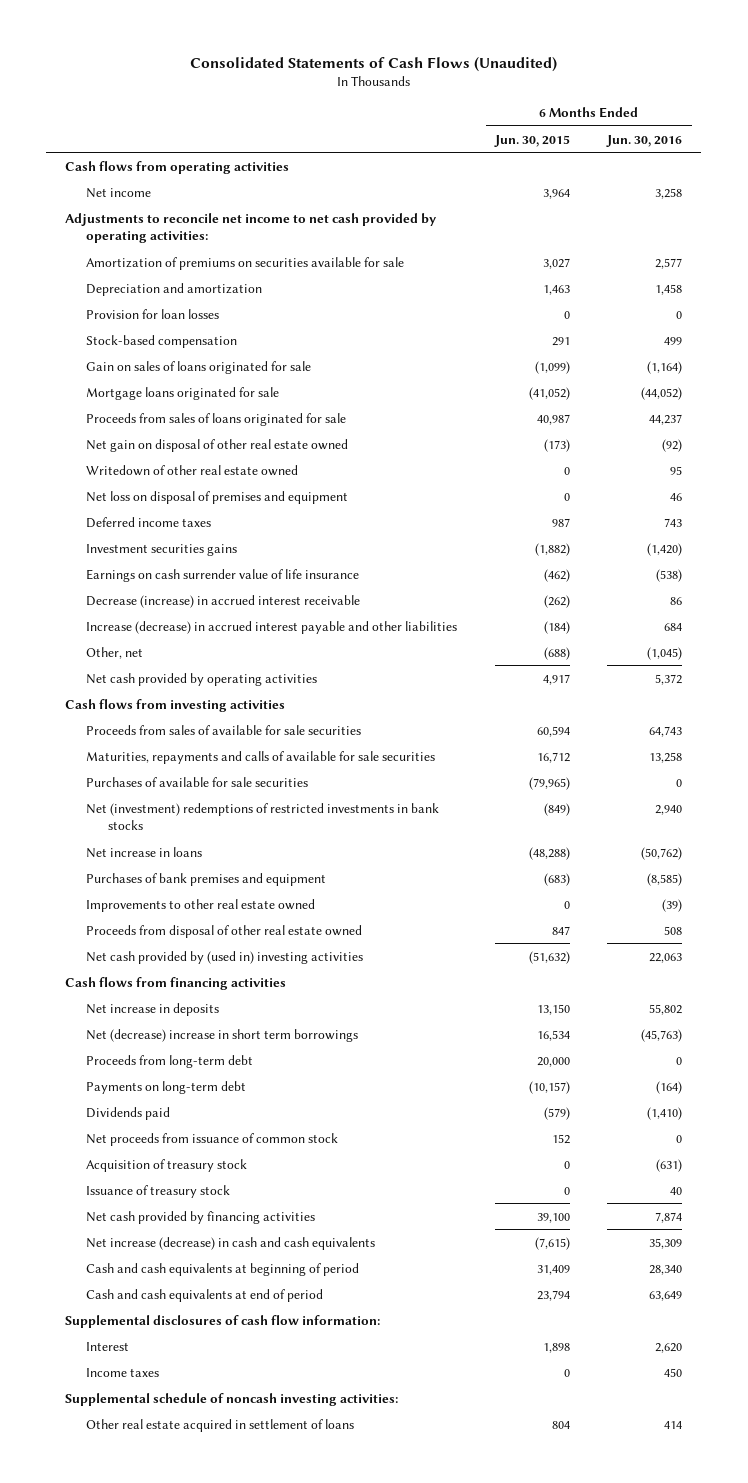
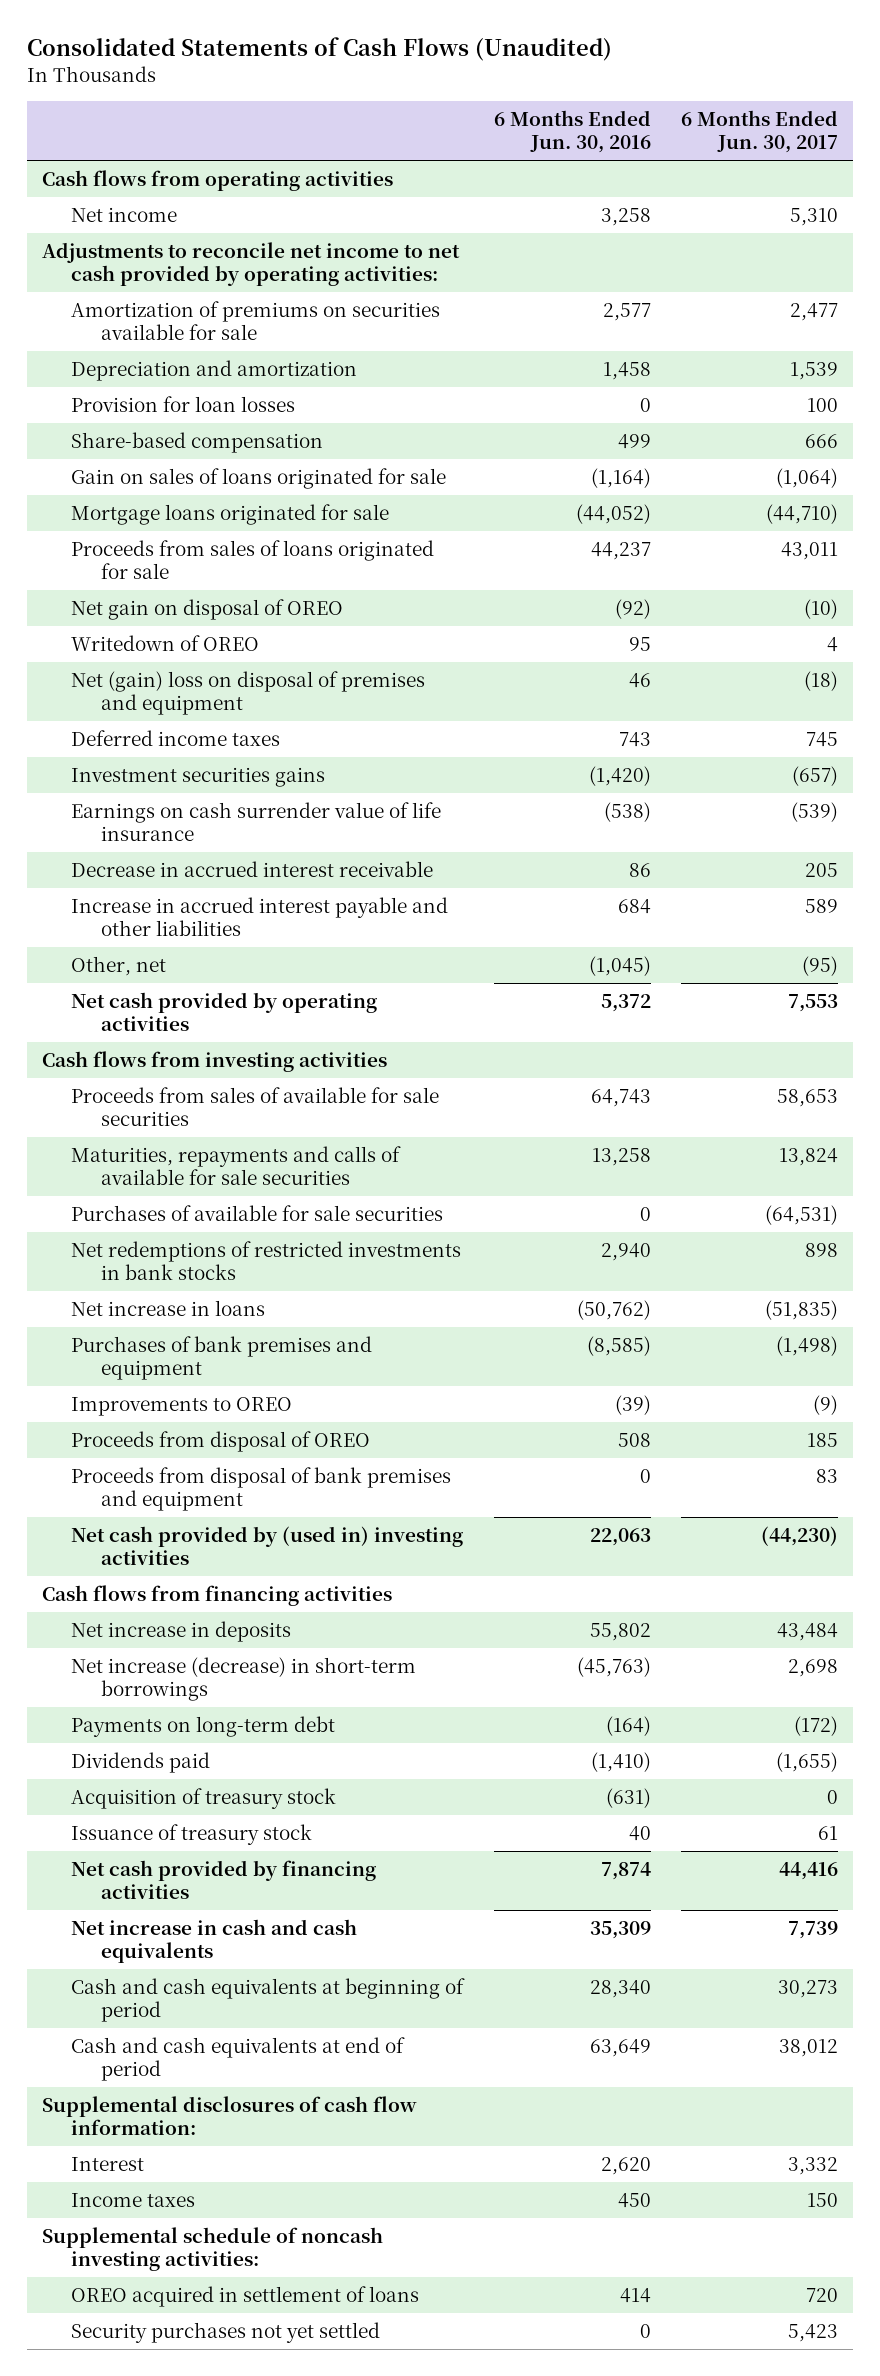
- | 6 Months Ended Jun. 30, 2015 | 6 Months Ended Jun. 30, 2016
+ | 6 Months Ended Jun. 30, 2016 | 6 Months Ended Jun. 30, 2017
- Stock-based compensation | 291 | 499
+ Share-based compensation | 499 | 666
- Net gain on disposal of other real estate owned | (173) | (92)
- Writedown of other real estate owned | 0 | 95
- Net loss on disposal of premises and equipment | 0 | 46
+ Net gain on disposal of OREO | (92) | (10)
+ Writedown of OREO | 95 | 4
+ Net (gain) loss on disposal of premises and equipment | 46 | (18)
- Decrease (increase) in accrued interest receivable | (262) | 86
- Increase (decrease) in accrued interest payable and other liabilities | (184) | 684
+ Decrease in accrued interest receivable | 86 | 205
+ Increase in accrued interest payable and other liabilities | 684 | 589
- Net (investment) redemptions of restricted investments in bank stocks | (849) | 2,940
+ Net redemptions of restricted investments in bank stocks | 2,940 | 898
- Improvements to other real estate owned | 0 | (39)
- Proceeds from disposal of other real estate owned | 847 | 508
+ Improvements to OREO | (39) | (9)
+ Proceeds from disposal of OREO | 508 | 185
+ Proceeds from disposal of bank premises and equipment | 0 | 83
- Net (decrease) increase in short term borrowings | 16,534 | (45,763)
- Proceeds from long-term debt | 20,000 | 0
+ Net increase (decrease) in short-term borrowings | (45,763) | 2,698
- Net proceeds from issuance of common stock | 152 | 0
- Net increase (decrease) in cash and cash equivalents | (7,615) | 35,309
+ Net increase in cash and cash equivalents | 35,309 | 7,739
- Other real estate acquired in settlement of loans | 804 | 414
+ OREO acquired in settlement of loans | 414 | 720
+ Security purchases not yet settled | 0 | 5,423

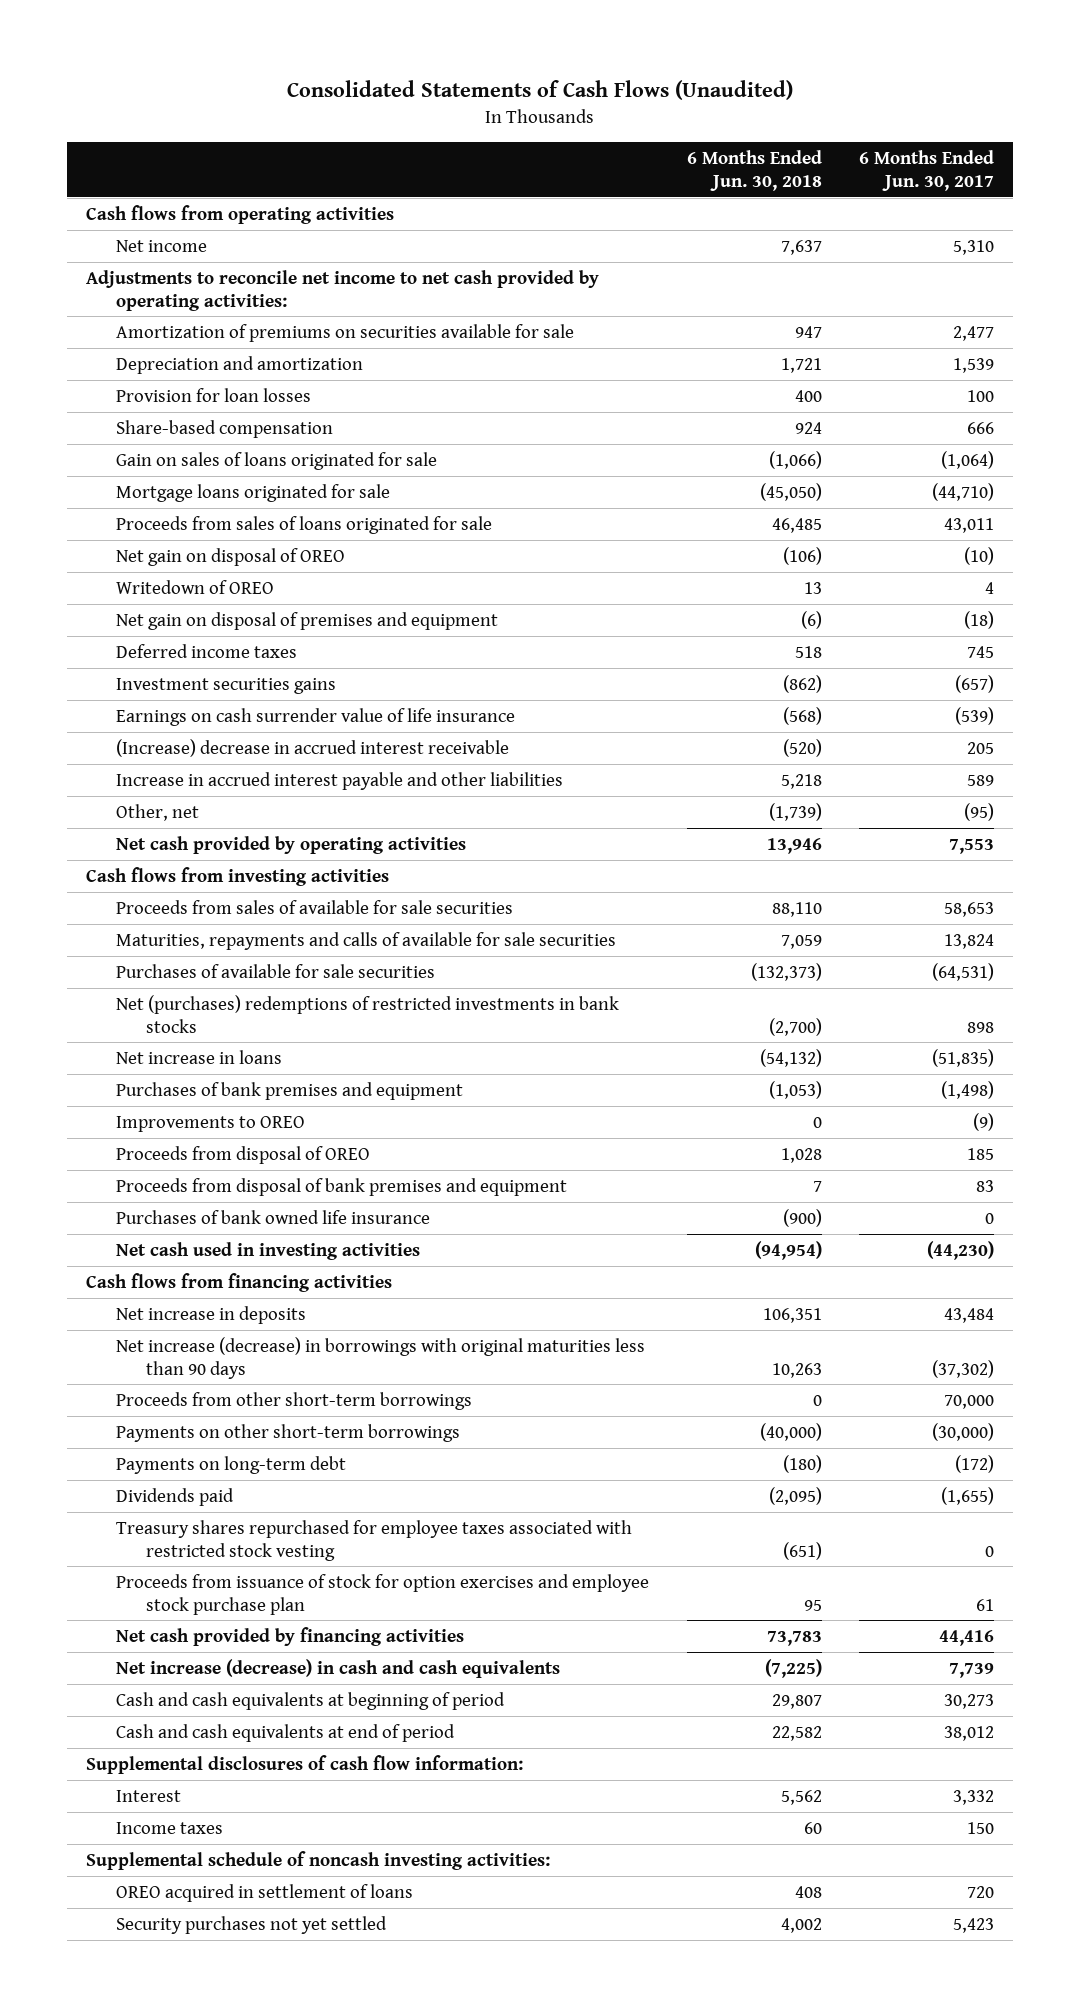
- | 6 Months Ended Jun. 30, 2016 | 6 Months Ended Jun. 30, 2017
+ | 6 Months Ended Jun. 30, 2018 | 6 Months Ended Jun. 30, 2017
- Net (gain) loss on disposal of premises and equipment | 46 | (18)
+ Net gain on disposal of premises and equipment | (6) | (18)
- Decrease in accrued interest receivable | 86 | 205
+ (Increase) decrease in accrued interest receivable | (520) | 205
- Net redemptions of restricted investments in bank stocks | 2,940 | 898
+ Net (purchases) redemptions of restricted investments in bank stocks | (2,700) | 898
- Net cash provided by (used in) investing activities | 22,063 | (44,230)
+ Purchases of bank owned life insurance | (900) | 0
+ Net cash used in investing activities | (94,954) | (44,230)
- Net increase (decrease) in short-term borrowings | (45,763) | 2,698
+ Net increase (decrease) in borrowings with original maturities less than 90 days | 10,263 | (37,302)
+ Proceeds from other short-term borrowings | 0 | 70,000
+ Payments on other short-term borrowings | (40,000) | (30,000)
- Acquisition of treasury stock | (631) | 0
- Issuance of treasury stock | 40 | 61
+ Treasury shares repurchased for employee taxes associated with restricted stock vesting | (651) | 0
+ Proceeds from issuance of stock for option exercises and employee stock purchase plan | 95 | 61
- Net increase in cash and cash equivalents | 35,309 | 7,739
+ Net increase (decrease) in cash and cash equivalents | (7,225) | 7,739

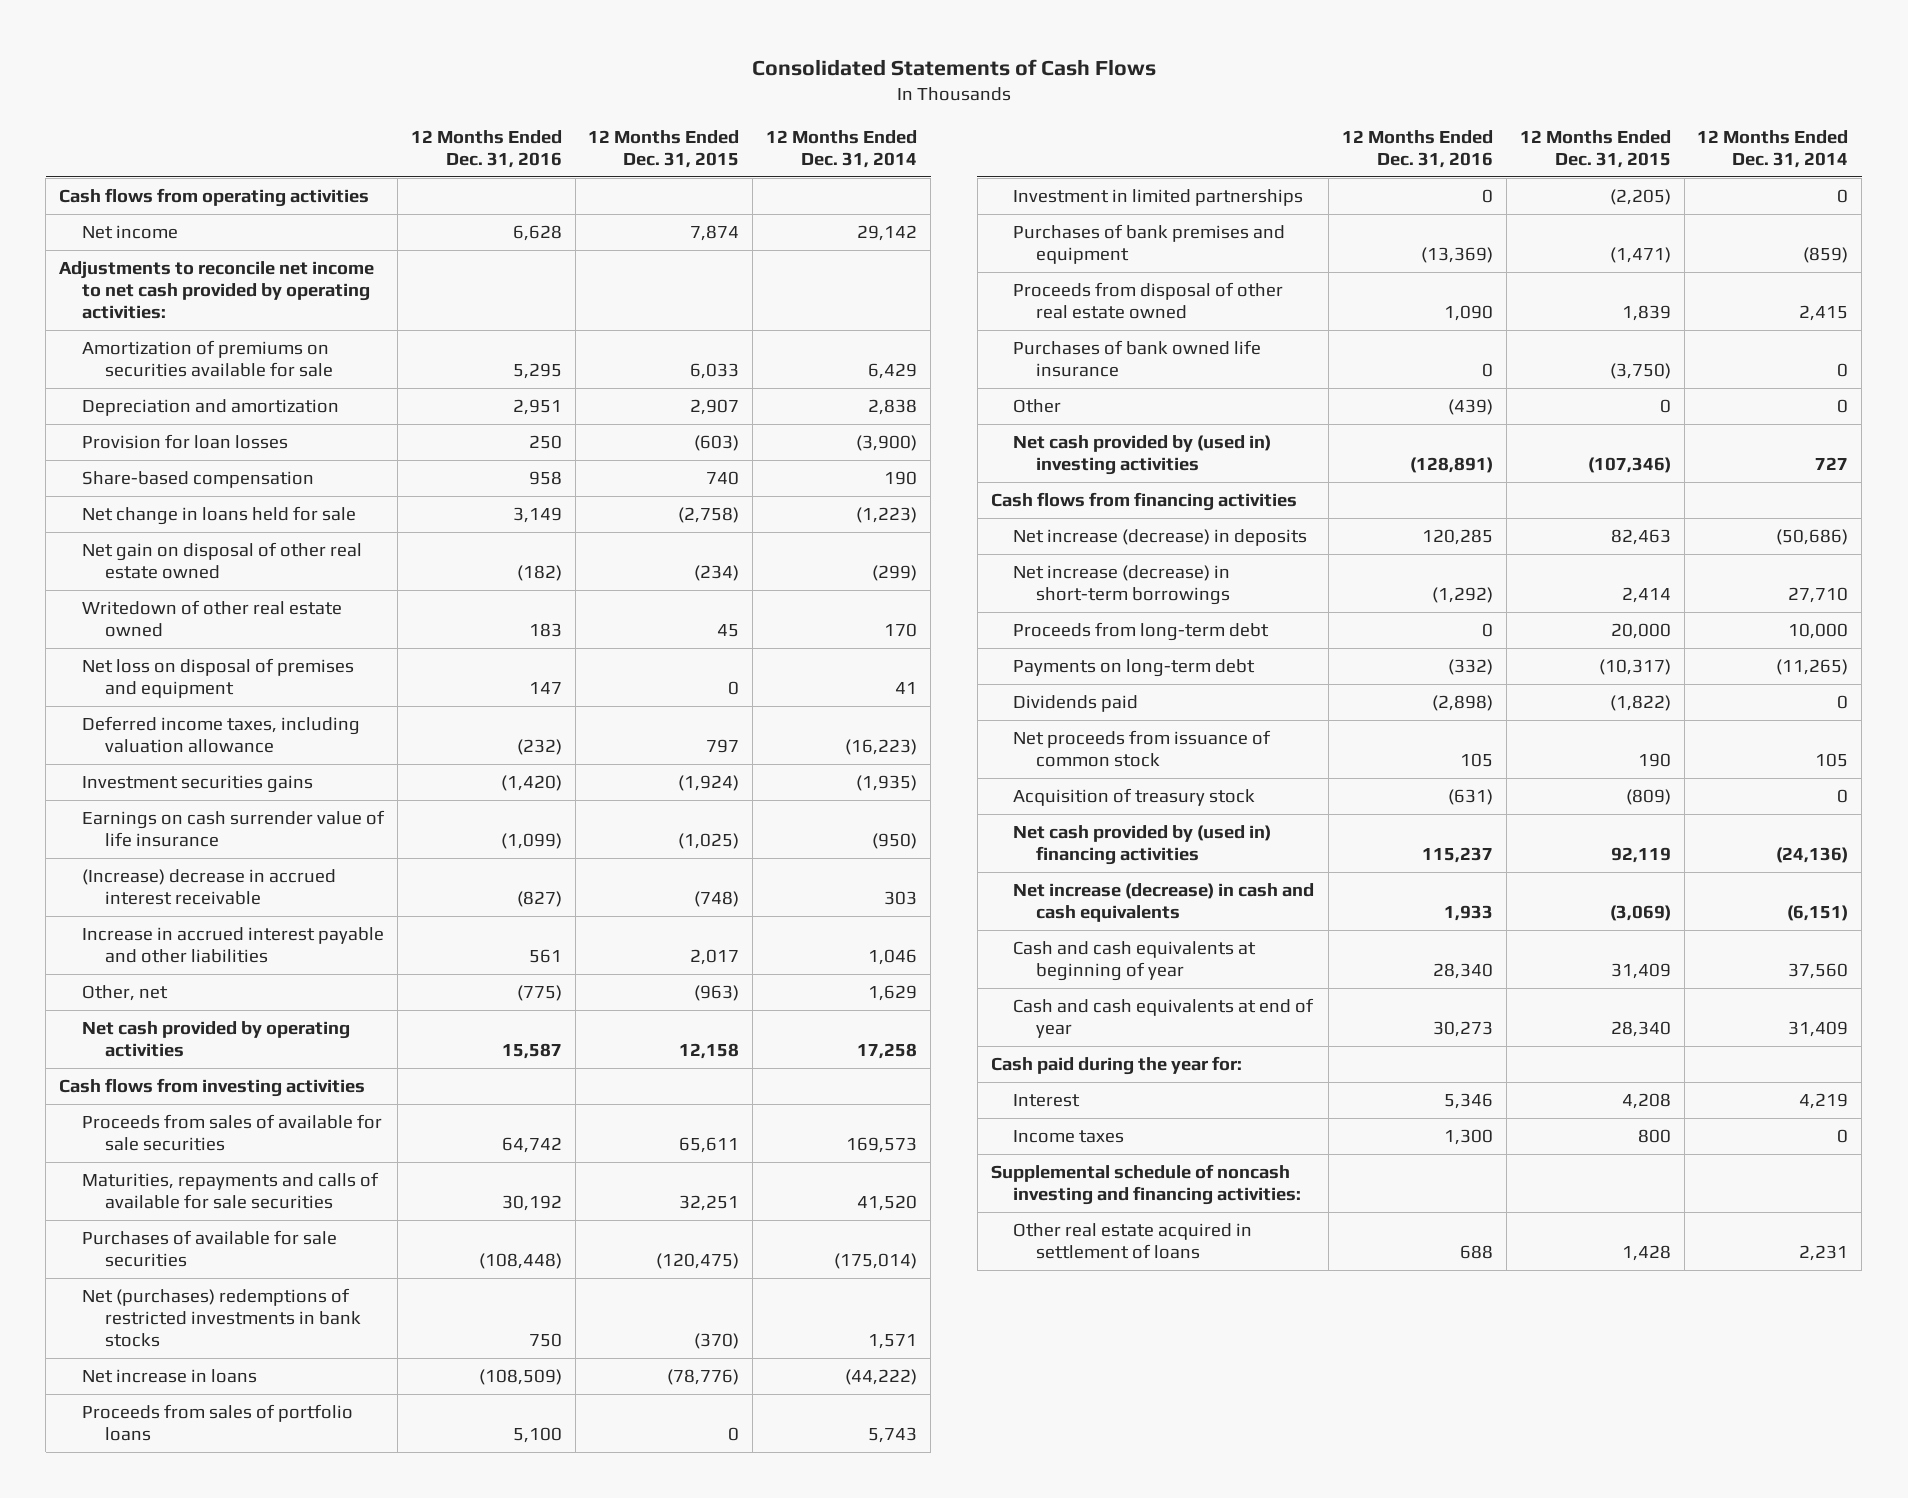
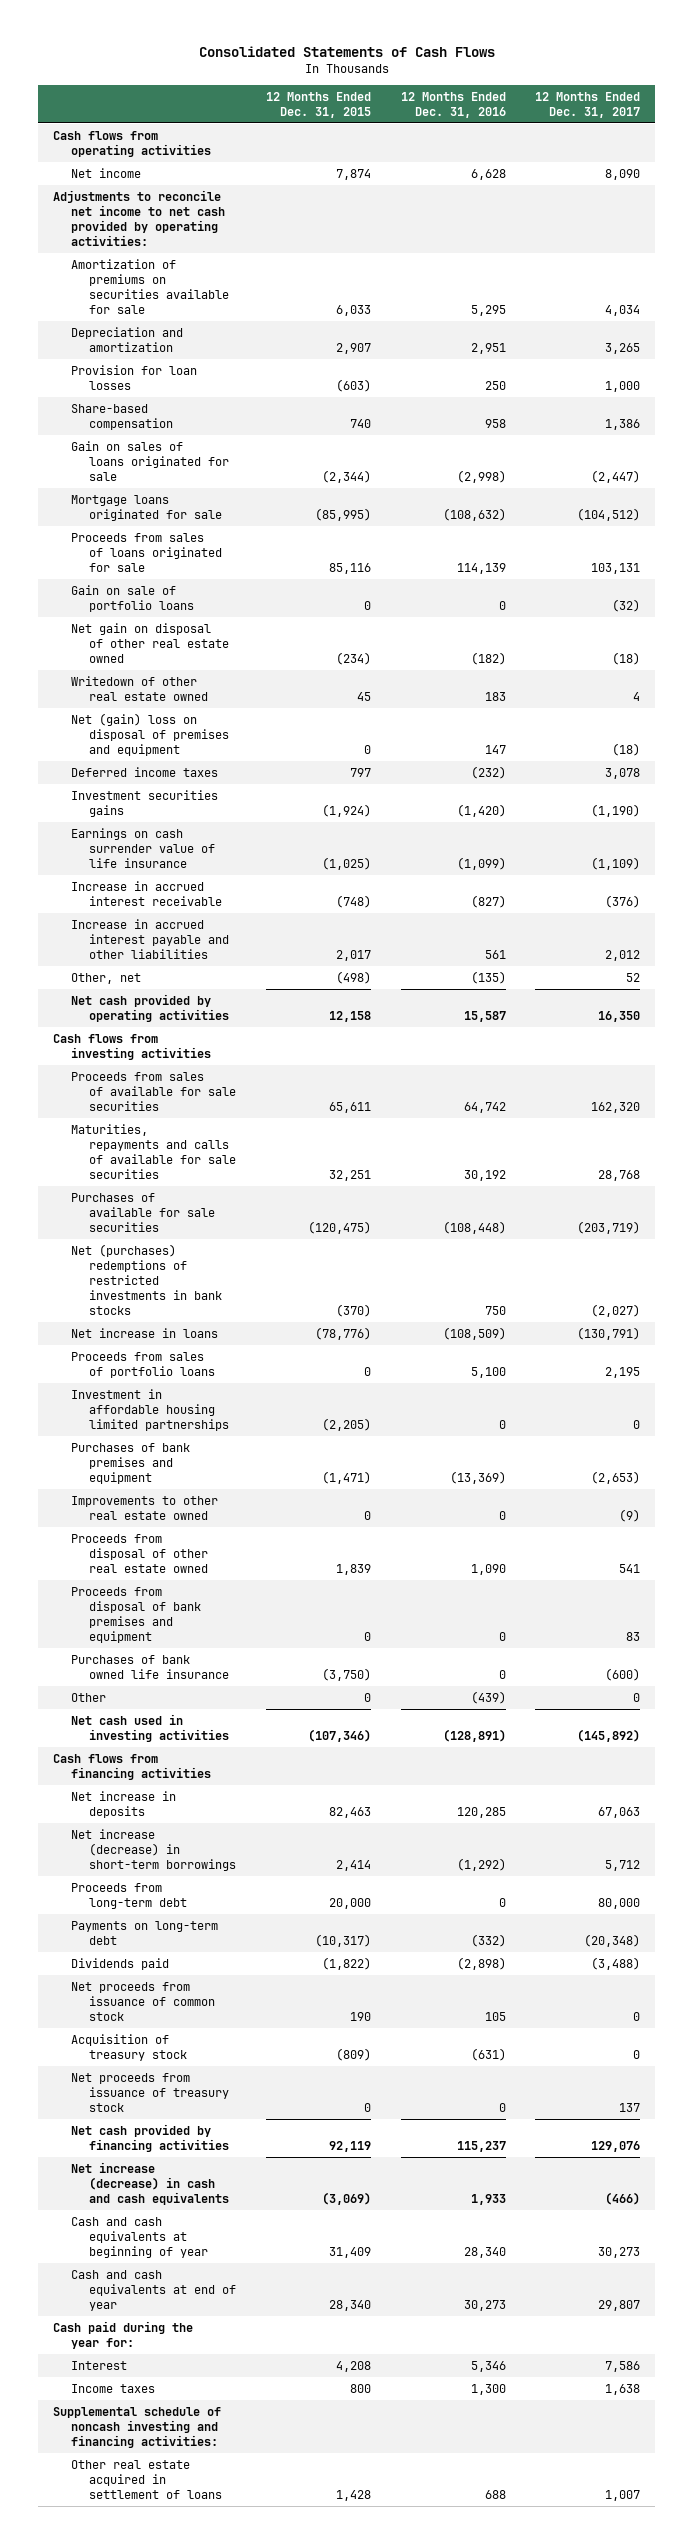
- | 12 Months Ended Dec. 31, 2016 | 12 Months Ended Dec. 31, 2015 | 12 Months Ended Dec. 31, 2014
+ | 12 Months Ended Dec. 31, 2015 | 12 Months Ended Dec. 31, 2016 | 12 Months Ended Dec. 31, 2017
- Net change in loans held for sale | 3,149 | (2,758) | (1,223)
+ Gain on sales of loans originated for sale | (2,344) | (2,998) | (2,447)
+ Mortgage loans originated for sale | (85,995) | (108,632) | (104,512)
+ Proceeds from sales of loans originated for sale | 85,116 | 114,139 | 103,131
+ Gain on sale of portfolio loans | 0 | 0 | (32)
- Net loss on disposal of premises and equipment | 147 | 0 | 41
- Deferred income taxes, including valuation allowance | (232) | 797 | (16,223)
+ Net (gain) loss on disposal of premises and equipment | 0 | 147 | (18)
+ Deferred income taxes | 797 | (232) | 3,078
- (Increase) decrease in accrued interest receivable | (827) | (748) | 303
+ Increase in accrued interest receivable | (748) | (827) | (376)
- Other, net | (775) | (963) | 1,629
+ Other, net | (498) | (135) | 52
- Investment in limited partnerships | 0 | (2,205) | 0
+ Investment in affordable housing limited partnerships | (2,205) | 0 | 0
+ Improvements to other real estate owned | 0 | 0 | (9)
+ Proceeds from disposal of bank premises and equipment | 0 | 0 | 83
- Net cash provided by (used in) investing activities | (128,891) | (107,346) | 727
+ Net cash used in investing activities | (107,346) | (128,891) | (145,892)
- Net increase (decrease) in deposits | 120,285 | 82,463 | (50,686)
+ Net increase in deposits | 82,463 | 120,285 | 67,063
- Net cash provided by (used in) financing activities | 115,237 | 92,119 | (24,136)
+ Net proceeds from issuance of treasury stock | 0 | 0 | 137
+ Net cash provided by financing activities | 92,119 | 115,237 | 129,076

